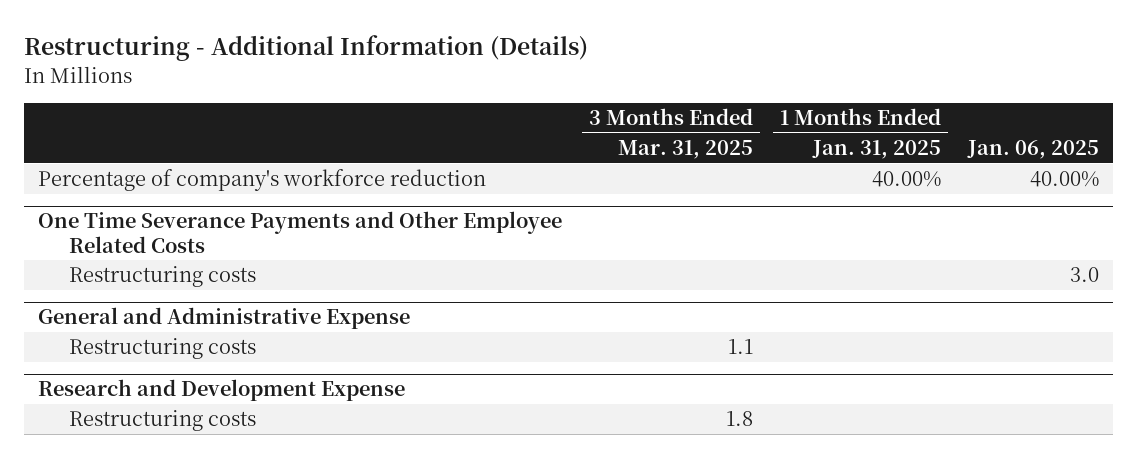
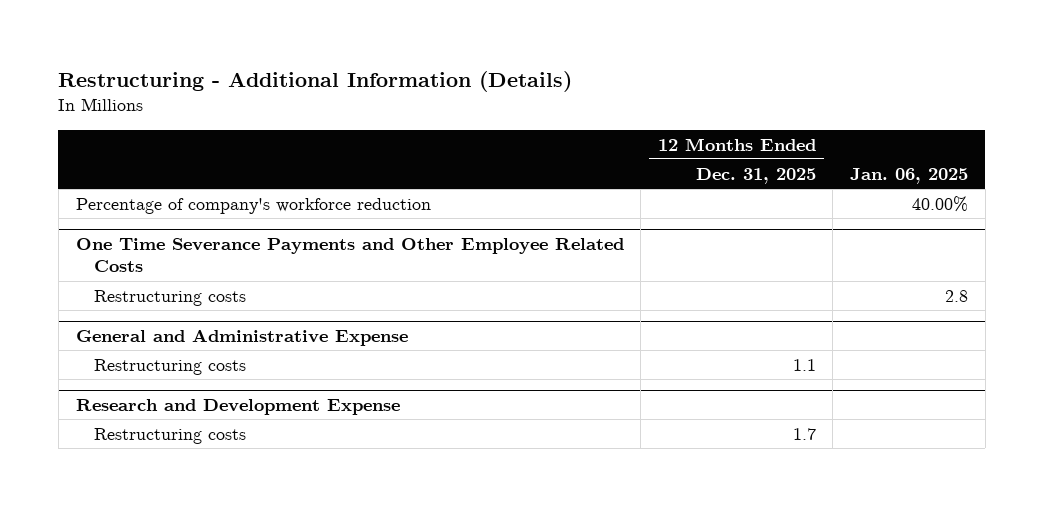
- | 3 Months Ended Mar. 31, 2025 | 1 Months Ended Jan. 31, 2025 | Jan. 06, 2025
+ | 12 Months Ended Dec. 31, 2025 | Jan. 06, 2025
@ One Time Severance Payments and Other Employee Related Costs
- Restructuring costs | | | 3.0
+ Restructuring costs | | 2.8

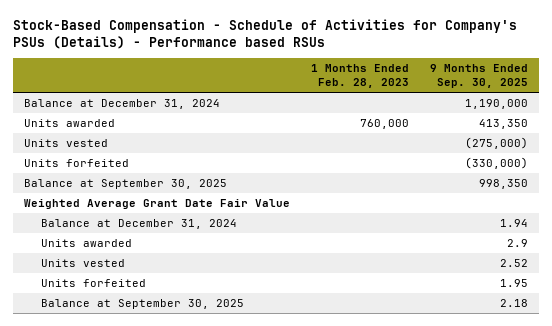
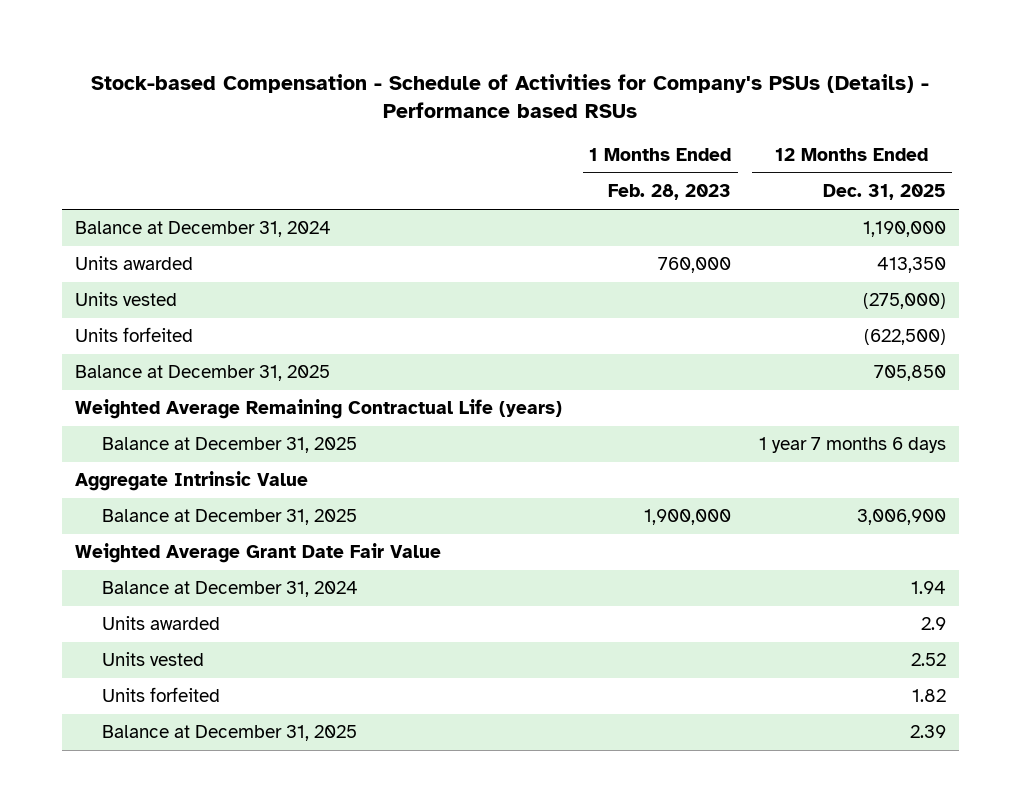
- Stock-Based Compensation - Schedule of Activities for Company's PSUs (Details) - Performance based RSUs
+ Stock-based Compensation - Schedule of Activities for Company's PSUs (Details) - Performance based RSUs
- | 1 Months Ended Feb. 28, 2023 | 9 Months Ended Sep. 30, 2025
+ | 1 Months Ended Feb. 28, 2023 | 12 Months Ended Dec. 31, 2025
- Balance at September 30, 2025 | | 998,350
+ Balance at December 31, 2025 | | 705,850
+ Weighted Average Remaining Contractual Life (years)
+ Balance at December 31, 2025 | | 1 year 7 months 6 days
+ Aggregate Intrinsic Value
+ Balance at December 31, 2025 | 1,900,000 | 3,006,900
- Balance at September 30, 2025 | | 2.18
+ Balance at December 31, 2025 | | 2.39

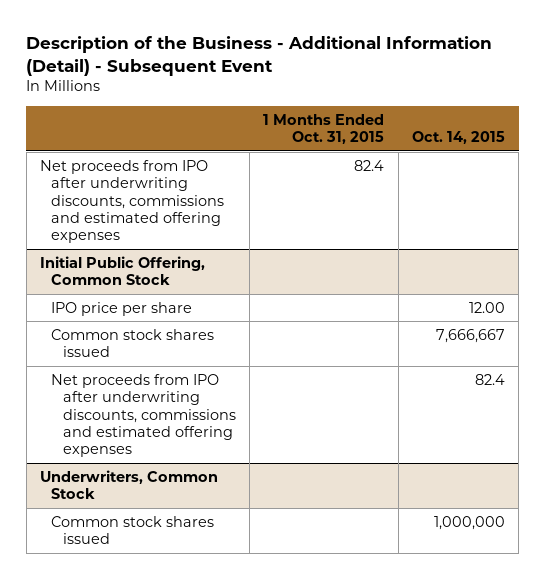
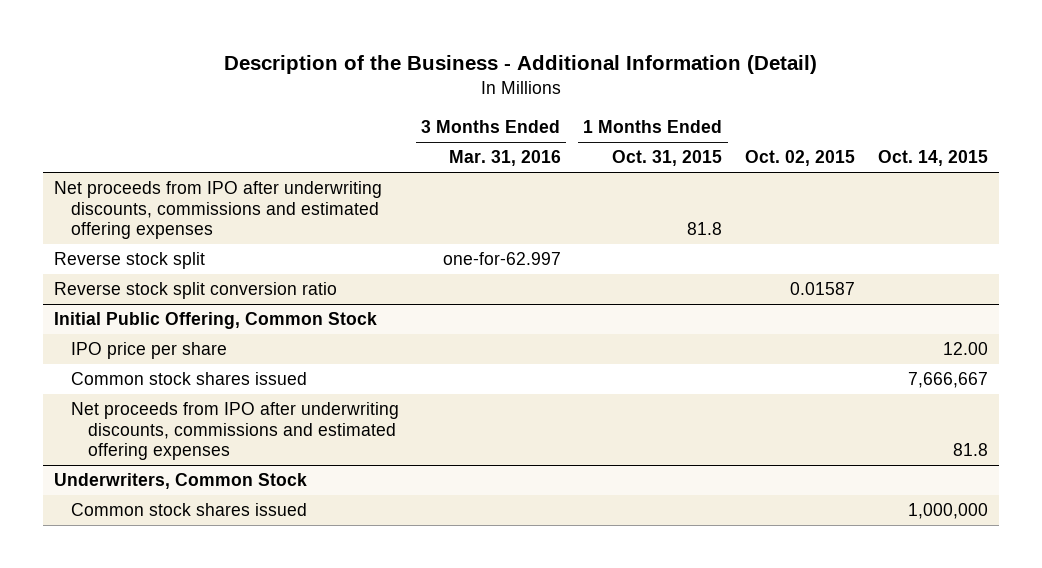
- Description of the Business - Additional Information (Detail) - Subsequent Event
+ Description of the Business - Additional Information (Detail)
- | 1 Months Ended Oct. 31, 2015 | Oct. 14, 2015
+ | 3 Months Ended Mar. 31, 2016 | 1 Months Ended Oct. 31, 2015 | Oct. 02, 2015 | Oct. 14, 2015
- Net proceeds from IPO after underwriting discounts, commissions and estimated offering expenses | 82.4 |
+ Net proceeds from IPO after underwriting discounts, commissions and estimated offering expenses | | 81.8 | |
+ Reverse stock split | one-for-62.997 | | |
+ Reverse stock split conversion ratio | | | 0.01587 |
@ Initial Public Offering, Common Stock
- Net proceeds from IPO after underwriting discounts, commissions and estimated offering expenses | | 82.4
+ Net proceeds from IPO after underwriting discounts, commissions and estimated offering expenses | | | | 81.8

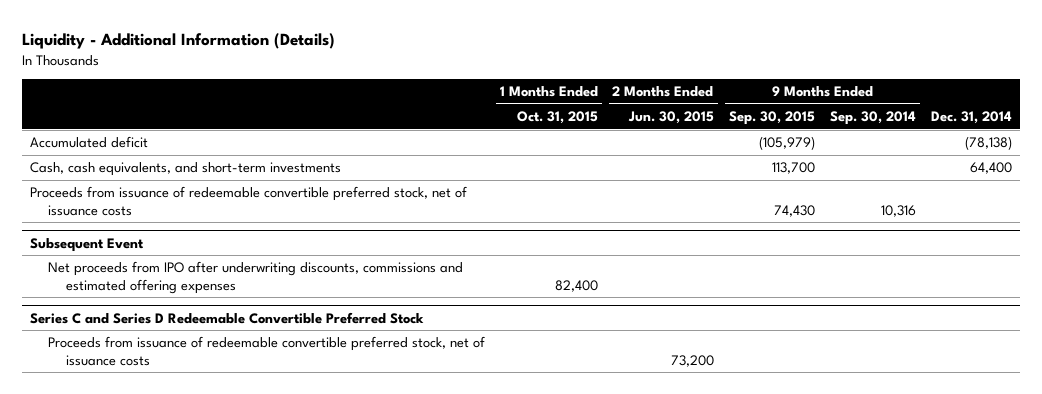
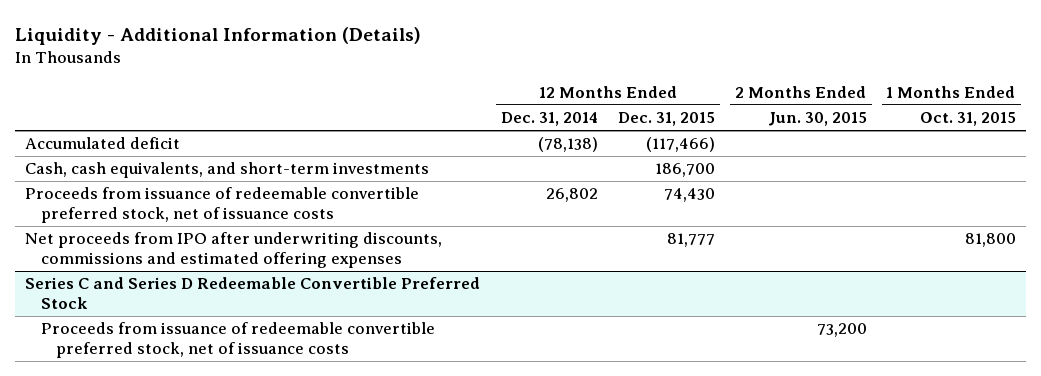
- | 1 Months Ended Oct. 31, 2015 | 2 Months Ended Jun. 30, 2015 | 9 Months Ended Sep. 30, 2015 | 9 Months Ended Sep. 30, 2014 | Dec. 31, 2014
+ | 12 Months Ended Dec. 31, 2014 | 12 Months Ended Dec. 31, 2015 | 2 Months Ended Jun. 30, 2015 | 1 Months Ended Oct. 31, 2015
- Subsequent Event
- Net proceeds from IPO after underwriting discounts, commissions and estimated offering expenses | 82,400 | | | |
+ Net proceeds from IPO after underwriting discounts, commissions and estimated offering expenses | | 81,777 | | 81,800

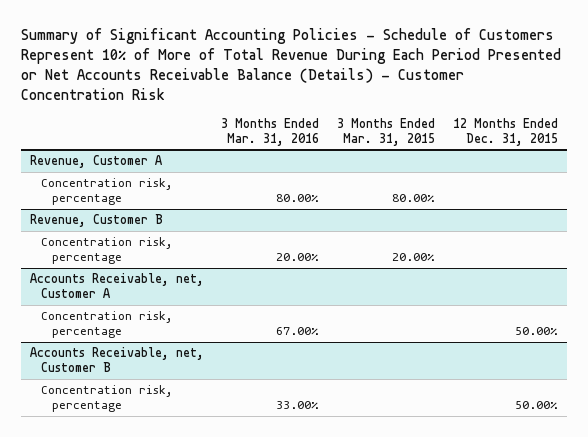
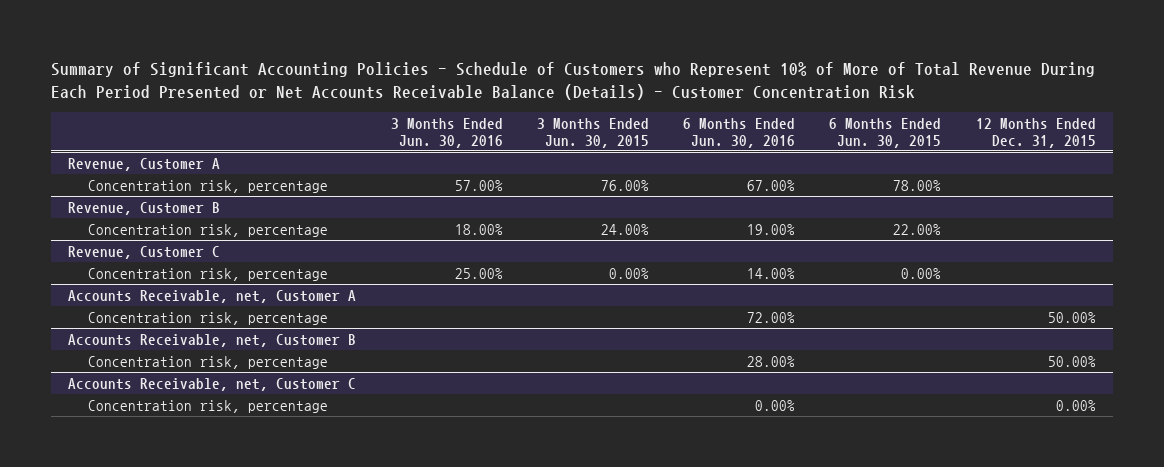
- Summary of Significant Accounting Policies - Schedule of Customers Represent 10% of More of Total Revenue During Each Period Presented or Net Accounts Receivable Balance (Details) - Customer Concentration Risk
+ Summary of Significant Accounting Policies - Schedule of Customers who Represent 10% of More of Total Revenue During Each Period Presented or Net Accounts Receivable Balance (Details) - Customer Concentration Risk
- | 3 Months Ended Mar. 31, 2016 | 3 Months Ended Mar. 31, 2015 | 12 Months Ended Dec. 31, 2015
+ | 3 Months Ended Jun. 30, 2016 | 3 Months Ended Jun. 30, 2015 | 6 Months Ended Jun. 30, 2016 | 6 Months Ended Jun. 30, 2015 | 12 Months Ended Dec. 31, 2015
+ Revenue, Customer C
+ Concentration risk, percentage | 25.00% | 0.00% | 14.00% | 0.00% |
+ Accounts Receivable, net, Customer C
+ Concentration risk, percentage | | | 0.00% | | 0.00%

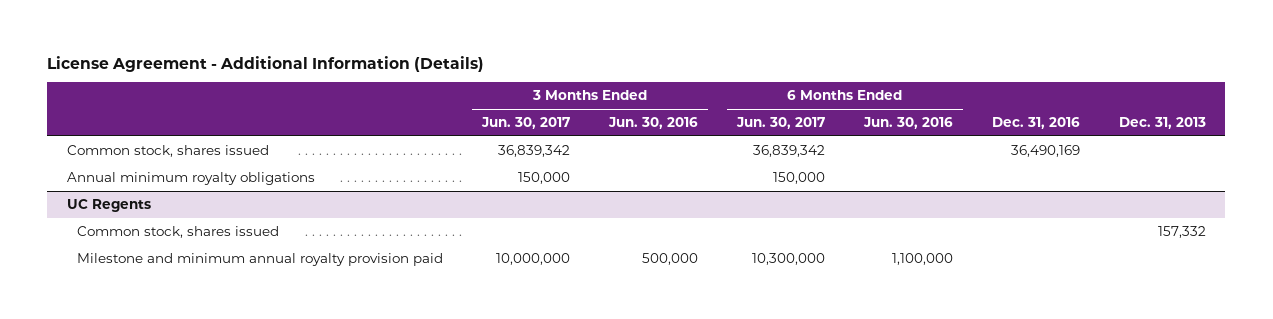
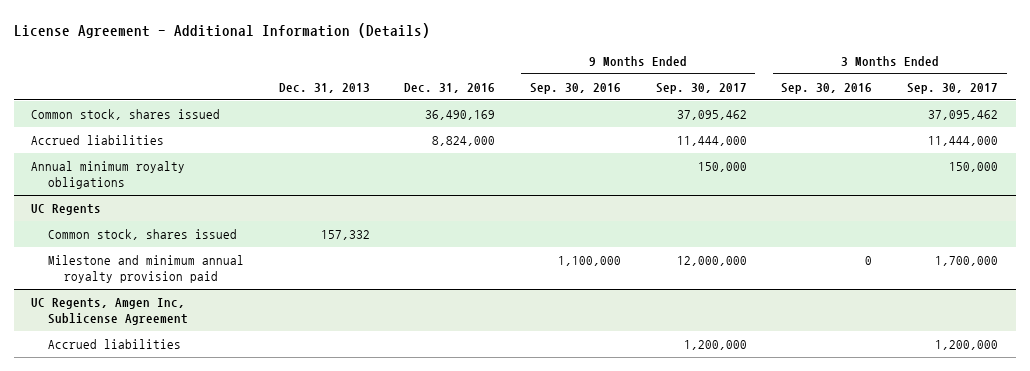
- | 3 Months Ended Jun. 30, 2017 | 3 Months Ended Jun. 30, 2016 | 6 Months Ended Jun. 30, 2017 | 6 Months Ended Jun. 30, 2016 | Dec. 31, 2016 | Dec. 31, 2013
+ | Dec. 31, 2013 | Dec. 31, 2016 | 9 Months Ended Sep. 30, 2016 | 9 Months Ended Sep. 30, 2017 | 3 Months Ended Sep. 30, 2016 | 3 Months Ended Sep. 30, 2017
+ Accrued liabilities | | 8,824,000 | | 11,444,000 | | 11,444,000
+ UC Regents, Amgen Inc, Sublicense Agreement
+ Accrued liabilities | | | | 1,200,000 | | 1,200,000

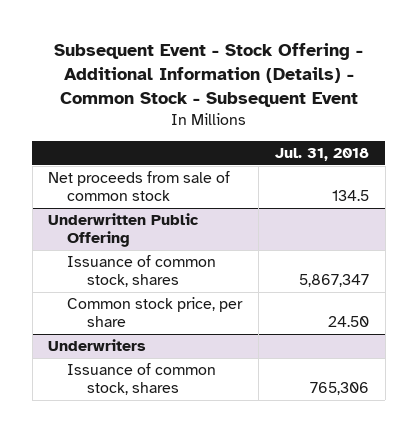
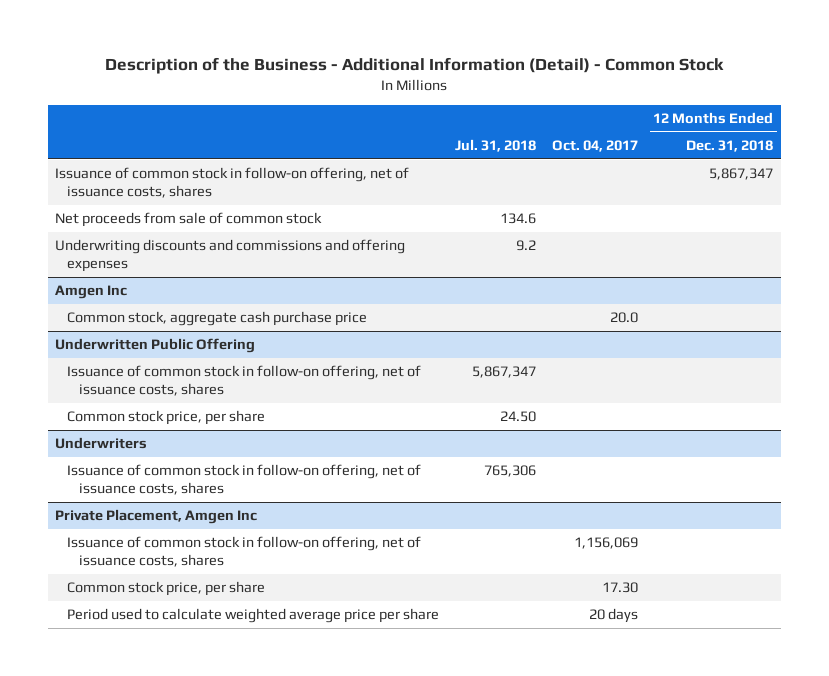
- Subsequent Event - Stock Offering - Additional Information (Details) - Common Stock - Subsequent Event
+ Description of the Business - Additional Information (Detail) - Common Stock
- | Jul. 31, 2018
+ | Jul. 31, 2018 | Oct. 04, 2017 | 12 Months Ended Dec. 31, 2018
- Net proceeds from sale of common stock | 134.5
+ Issuance of common stock in follow-on offering, net of issuance costs, shares | | | 5,867,347
+ Net proceeds from sale of common stock | 134.6 | |
+ Underwriting discounts and commissions and offering expenses | 9.2 | |
+ Amgen Inc
+ Common stock, aggregate cash purchase price | | 20.0 |
@ Underwritten Public Offering
- Issuance of common stock, shares | 5,867,347
+ Issuance of common stock in follow-on offering, net of issuance costs, shares | 5,867,347 | |
@ Underwriters
- Issuance of common stock, shares | 765,306
+ Issuance of common stock in follow-on offering, net of issuance costs, shares | 765,306 | |
+ Private Placement, Amgen Inc
+ Issuance of common stock in follow-on offering, net of issuance costs, shares | | 1,156,069 |
+ Common stock price, per share | | 17.30 |
+ Period used to calculate weighted average price per share | | 20 days |

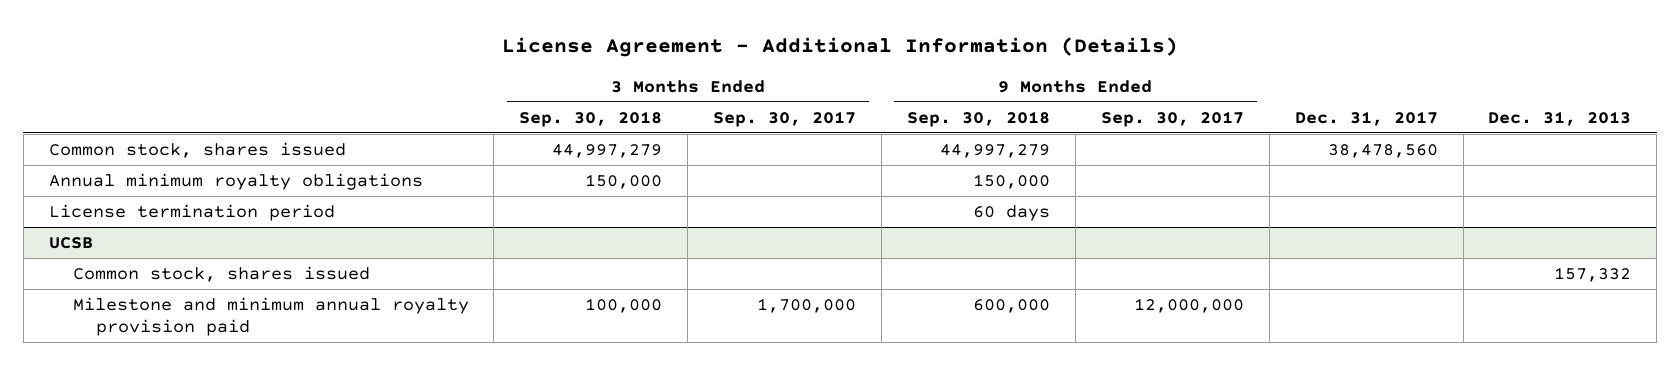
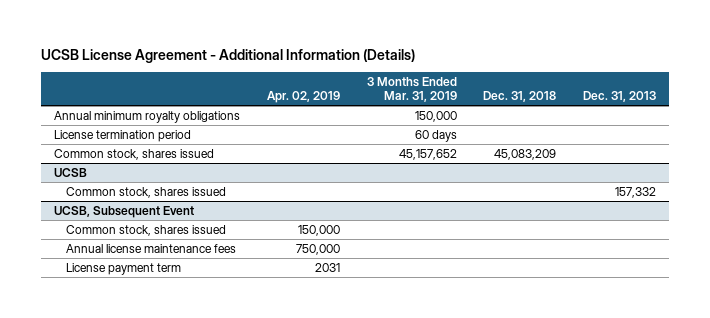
- License Agreement - Additional Information (Details)
+ UCSB License Agreement - Additional Information (Details)
- | 3 Months Ended Sep. 30, 2018 | 3 Months Ended Sep. 30, 2017 | 9 Months Ended Sep. 30, 2018 | 9 Months Ended Sep. 30, 2017 | Dec. 31, 2017 | Dec. 31, 2013
+ | Apr. 02, 2019 | 3 Months Ended Mar. 31, 2019 | Dec. 31, 2018 | Dec. 31, 2013
moved down: Common stock, shares issued | | 45,157,652 | 45,083,209 |
@ UCSB
- Milestone and minimum annual royalty provision paid | 100,000 | 1,700,000 | 600,000 | 12,000,000 | |
+ UCSB, Subsequent Event
+ Common stock, shares issued | 150,000 | | |
+ Annual license maintenance fees | 750,000 | | |
+ License payment term | 2031 | | |

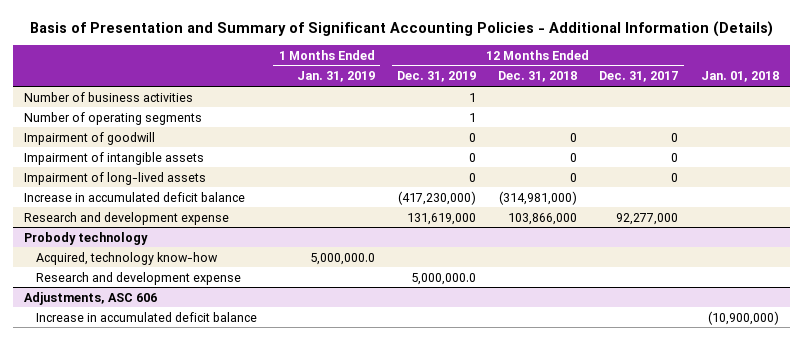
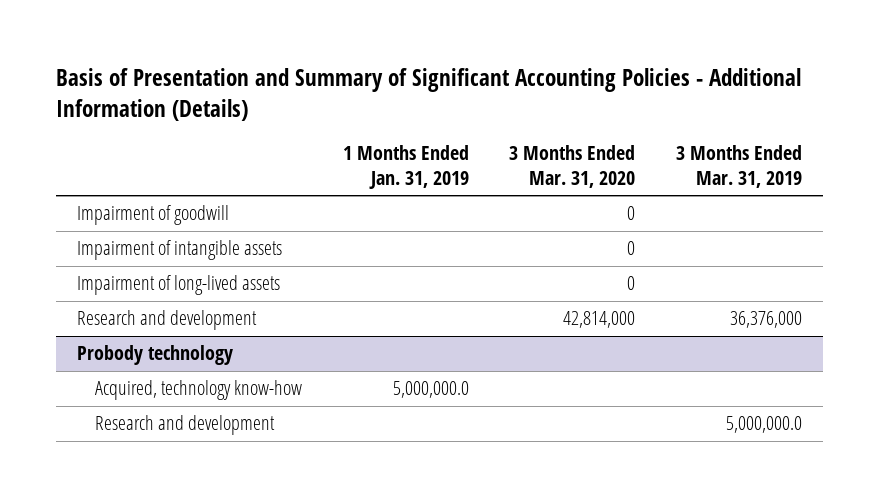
- | 1 Months Ended Jan. 31, 2019 | 12 Months Ended Dec. 31, 2019 | 12 Months Ended Dec. 31, 2018 | 12 Months Ended Dec. 31, 2017 | Jan. 01, 2018
+ | 1 Months Ended Jan. 31, 2019 | 3 Months Ended Mar. 31, 2020 | 3 Months Ended Mar. 31, 2019
- Number of business activities | | 1 | | |
- Number of operating segments | | 1 | | |
- Increase in accumulated deficit balance | | (417,230,000) | (314,981,000) | |
- Research and development expense | | 131,619,000 | 103,866,000 | 92,277,000 |
+ Research and development | | 42,814,000 | 36,376,000
@ Probody technology
- Research and development expense | | 5,000,000.0 | | |
- Adjustments, ASC 606
- Increase in accumulated deficit balance | | | | | (10,900,000)
@ Probody technology
+ Research and development | | | 5,000,000.0

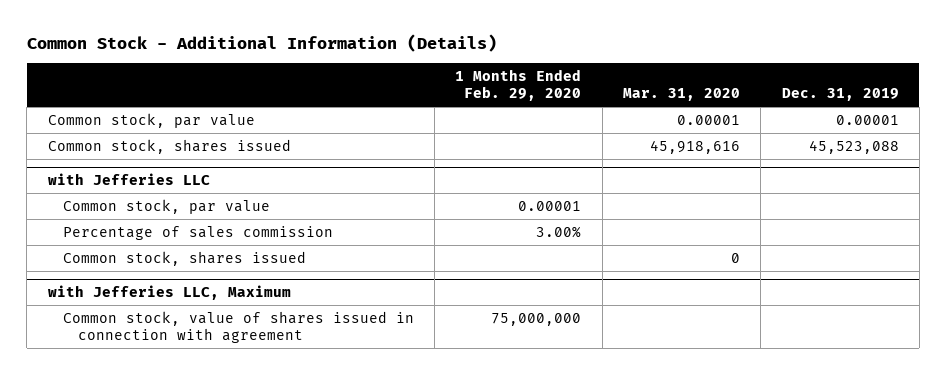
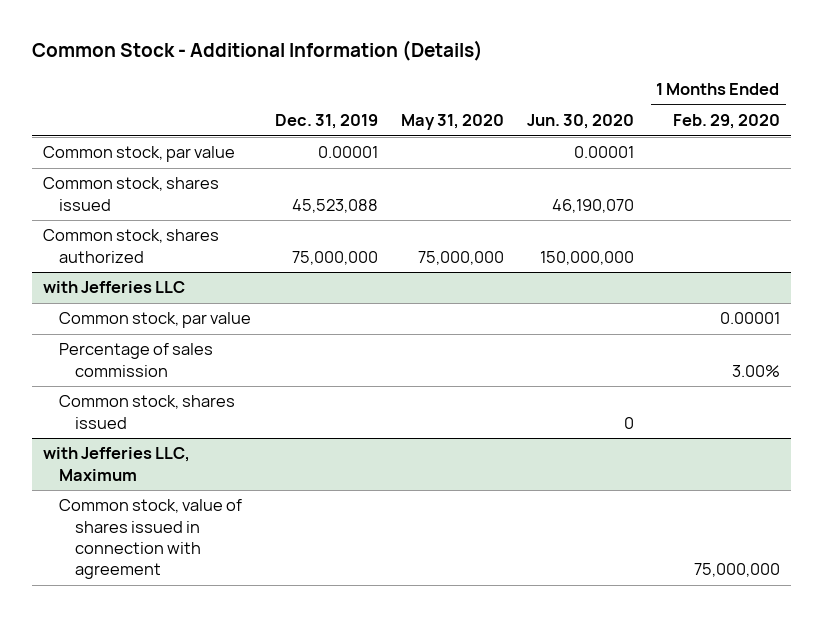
- | 1 Months Ended Feb. 29, 2020 | Mar. 31, 2020 | Dec. 31, 2019
+ | Dec. 31, 2019 | May 31, 2020 | Jun. 30, 2020 | 1 Months Ended Feb. 29, 2020
+ Common stock, shares authorized | 75,000,000 | 75,000,000 | 150,000,000 |

